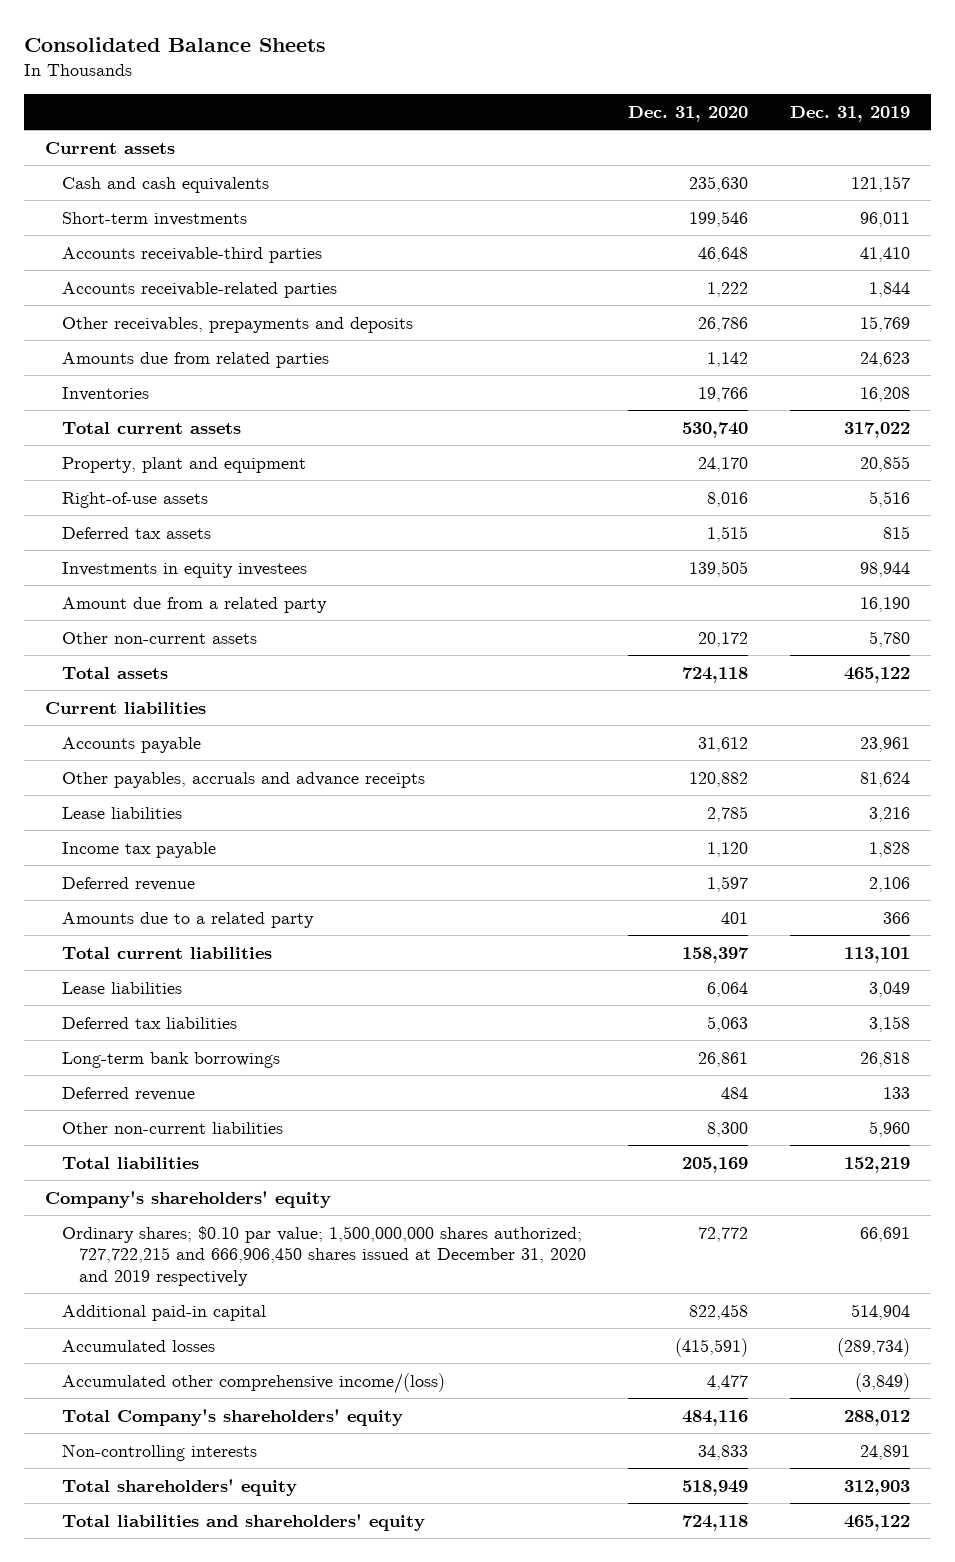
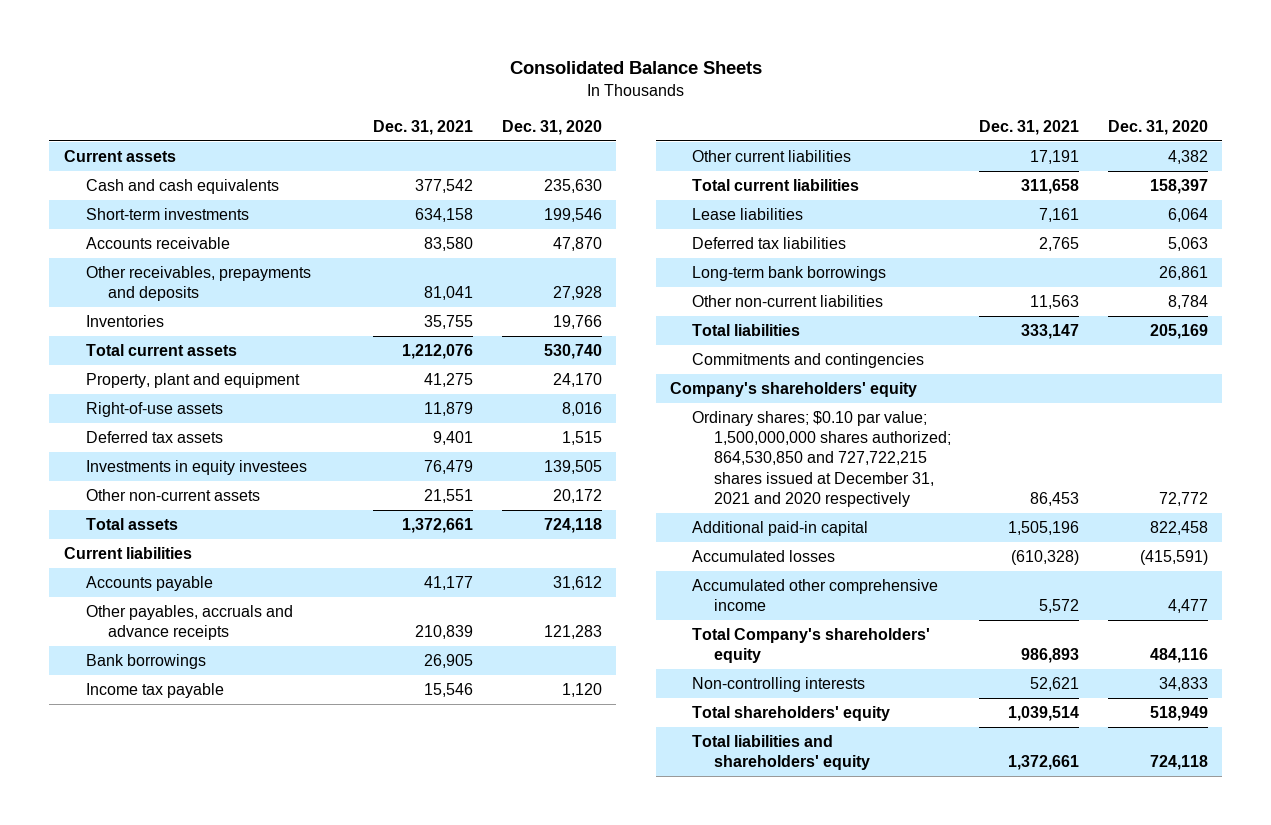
- | Dec. 31, 2020 | Dec. 31, 2019
+ | Dec. 31, 2021 | Dec. 31, 2020
- Accounts receivable-third parties | 46,648 | 41,410
- Accounts receivable-related parties | 1,222 | 1,844
- Other receivables, prepayments and deposits | 26,786 | 15,769
- Amounts due from related parties | 1,142 | 24,623
+ Accounts receivable | 83,580 | 47,870
+ Other receivables, prepayments and deposits | 81,041 | 27,928
- Amount due from a related party | | 16,190
- Other payables, accruals and advance receipts | 120,882 | 81,624
- Lease liabilities | 2,785 | 3,216
+ Other payables, accruals and advance receipts | 210,839 | 121,283
+ Bank borrowings | 26,905 |
- Deferred revenue | 1,597 | 2,106
- Amounts due to a related party | 401 | 366
+ Other current liabilities | 17,191 | 4,382
- Deferred revenue | 484 | 133
- Other non-current liabilities | 8,300 | 5,960
+ Other non-current liabilities | 11,563 | 8,784
+ Commitments and contingencies
- Ordinary shares; $0.10 par value; 1,500,000,000 shares authorized; 727,722,215 and 666,906,450 shares issued at December 31, 2020 and 2019 respectively | 72,772 | 66,691
+ Ordinary shares; $0.10 par value; 1,500,000,000 shares authorized; 864,530,850 and 727,722,215 shares issued at December 31, 2021 and 2020 respectively | 86,453 | 72,772
- Accumulated other comprehensive income/(loss) | 4,477 | (3,849)
+ Accumulated other comprehensive income | 5,572 | 4,477

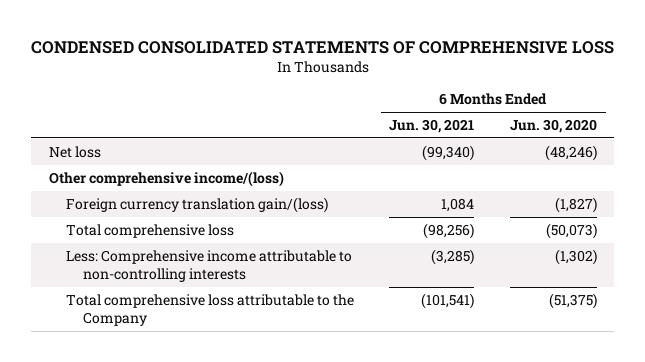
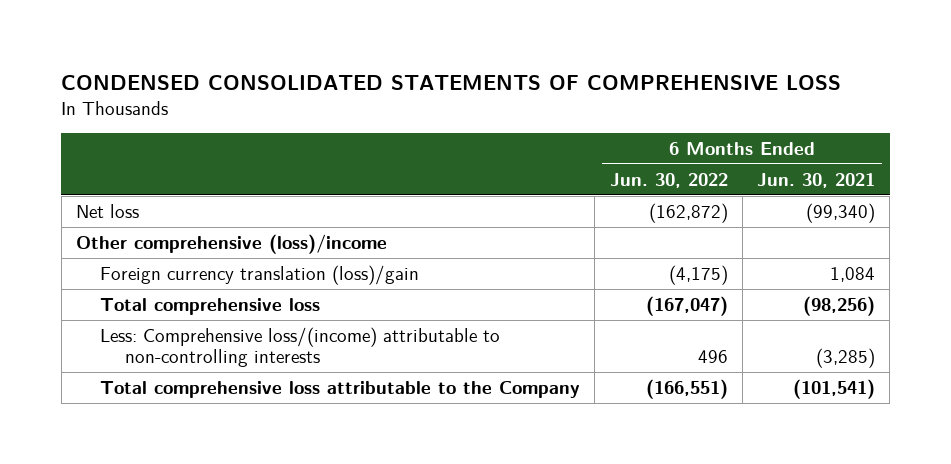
- | 6 Months Ended Jun. 30, 2021 | 6 Months Ended Jun. 30, 2020
+ | 6 Months Ended Jun. 30, 2022 | 6 Months Ended Jun. 30, 2021
- Other comprehensive income/(loss)
- Foreign currency translation gain/(loss) | 1,084 | (1,827)
+ Other comprehensive (loss)/income
+ Foreign currency translation (loss)/gain | (4,175) | 1,084
- Less: Comprehensive income attributable to non-controlling interests | (3,285) | (1,302)
+ Less: Comprehensive loss/(income) attributable to non-controlling interests | 496 | (3,285)

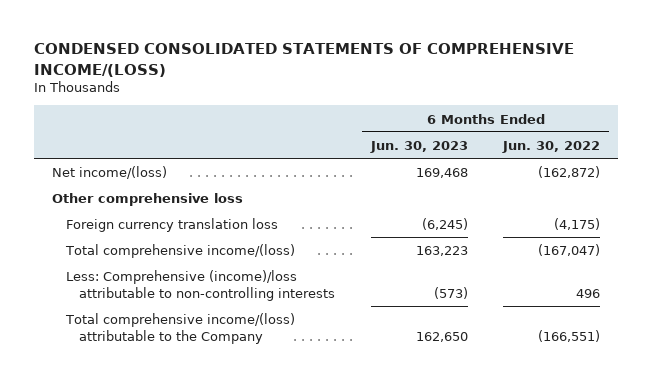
- CONDENSED CONSOLIDATED STATEMENTS OF COMPREHENSIVE LOSS
+ CONDENSED CONSOLIDATED STATEMENTS OF COMPREHENSIVE INCOME/(LOSS)
- | 6 Months Ended Jun. 30, 2022 | 6 Months Ended Jun. 30, 2021
+ | 6 Months Ended Jun. 30, 2023 | 6 Months Ended Jun. 30, 2022
- Net loss | (162,872) | (99,340)
- Other comprehensive (loss)/income
- Foreign currency translation (loss)/gain | (4,175) | 1,084
- Total comprehensive loss | (167,047) | (98,256)
- Less: Comprehensive loss/(income) attributable to non-controlling interests | 496 | (3,285)
- Total comprehensive loss attributable to the Company | (166,551) | (101,541)
+ Net income/(loss) | 169,468 | (162,872)
+ Other comprehensive loss
+ Foreign currency translation loss | (6,245) | (4,175)
+ Total comprehensive income/(loss) | 163,223 | (167,047)
+ Less: Comprehensive (income)/loss attributable to non-controlling interests | (573) | 496
+ Total comprehensive income/(loss) attributable to the Company | 162,650 | (166,551)

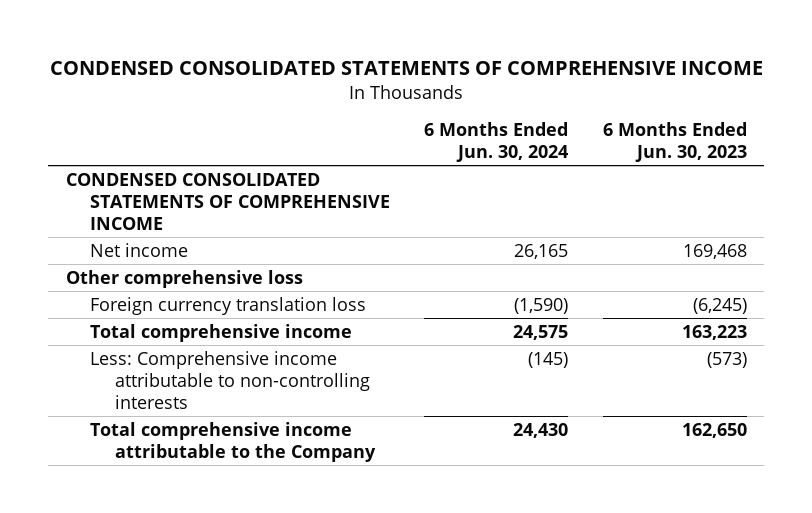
- CONDENSED CONSOLIDATED STATEMENTS OF COMPREHENSIVE INCOME/(LOSS)
+ CONDENSED CONSOLIDATED STATEMENTS OF COMPREHENSIVE INCOME
- | 6 Months Ended Jun. 30, 2023 | 6 Months Ended Jun. 30, 2022
+ | 6 Months Ended Jun. 30, 2024 | 6 Months Ended Jun. 30, 2023
- Net income/(loss) | 169,468 | (162,872)
+ CONDENSED CONSOLIDATED STATEMENTS OF COMPREHENSIVE INCOME
+ Net income | 26,165 | 169,468
- Total comprehensive income/(loss) | 163,223 | (167,047)
- Less: Comprehensive (income)/loss attributable to non-controlling interests | (573) | 496
- Total comprehensive income/(loss) attributable to the Company | 162,650 | (166,551)
+ Total comprehensive income | 24,575 | 163,223
+ Less: Comprehensive income attributable to non-controlling interests | (145) | (573)
+ Total comprehensive income attributable to the Company | 24,430 | 162,650

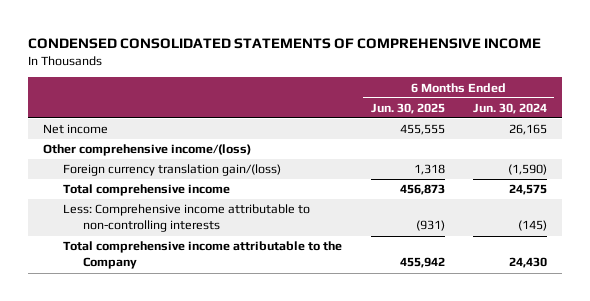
- | 6 Months Ended Jun. 30, 2024 | 6 Months Ended Jun. 30, 2023
+ | 6 Months Ended Jun. 30, 2025 | 6 Months Ended Jun. 30, 2024
- CONDENSED CONSOLIDATED STATEMENTS OF COMPREHENSIVE INCOME
- Other comprehensive loss
- Foreign currency translation loss | (1,590) | (6,245)
+ Other comprehensive income/(loss)
+ Foreign currency translation gain/(loss) | 1,318 | (1,590)

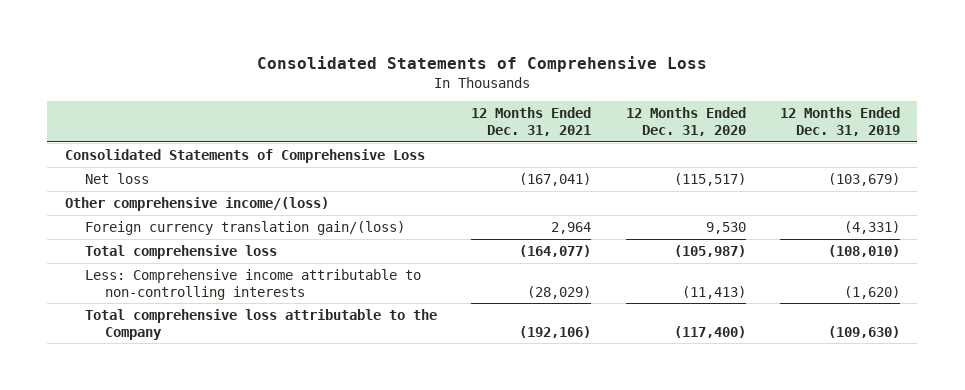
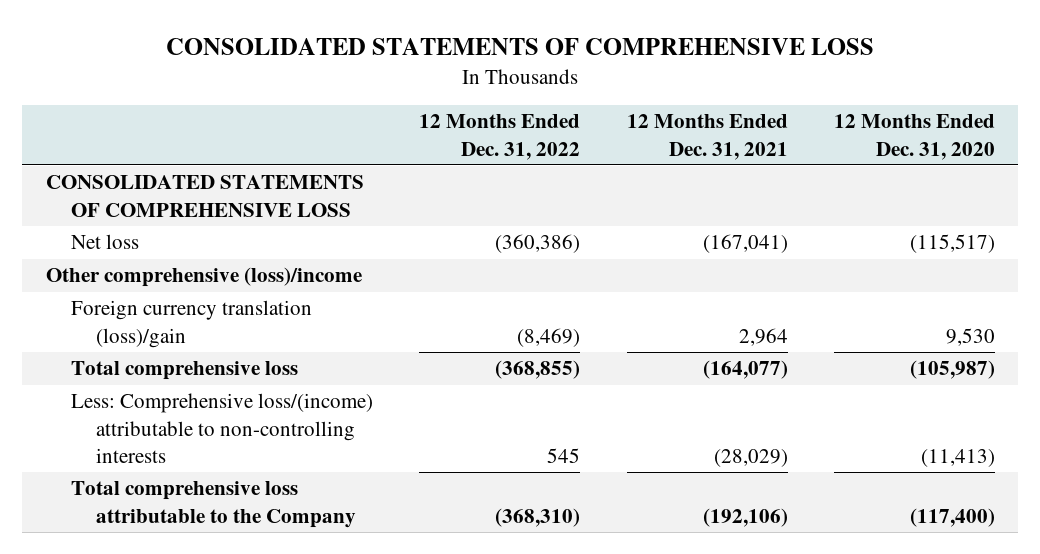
- Consolidated Statements of Comprehensive Loss
+ CONSOLIDATED STATEMENTS OF COMPREHENSIVE LOSS
- | 12 Months Ended Dec. 31, 2021 | 12 Months Ended Dec. 31, 2020 | 12 Months Ended Dec. 31, 2019
+ | 12 Months Ended Dec. 31, 2022 | 12 Months Ended Dec. 31, 2021 | 12 Months Ended Dec. 31, 2020
- Consolidated Statements of Comprehensive Loss
+ CONSOLIDATED STATEMENTS OF COMPREHENSIVE LOSS
- Other comprehensive income/(loss)
- Foreign currency translation gain/(loss) | 2,964 | 9,530 | (4,331)
+ Other comprehensive (loss)/income
+ Foreign currency translation (loss)/gain | (8,469) | 2,964 | 9,530
- Less: Comprehensive income attributable to non-controlling interests | (28,029) | (11,413) | (1,620)
+ Less: Comprehensive loss/(income) attributable to non-controlling interests | 545 | (28,029) | (11,413)

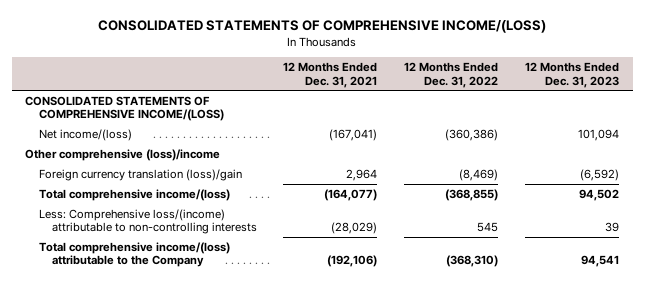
- CONSOLIDATED STATEMENTS OF COMPREHENSIVE LOSS
+ CONSOLIDATED STATEMENTS OF COMPREHENSIVE INCOME/(LOSS)
- | 12 Months Ended Dec. 31, 2022 | 12 Months Ended Dec. 31, 2021 | 12 Months Ended Dec. 31, 2020
+ | 12 Months Ended Dec. 31, 2021 | 12 Months Ended Dec. 31, 2022 | 12 Months Ended Dec. 31, 2023
- CONSOLIDATED STATEMENTS OF COMPREHENSIVE LOSS
- Net loss | (360,386) | (167,041) | (115,517)
+ CONSOLIDATED STATEMENTS OF COMPREHENSIVE INCOME/(LOSS)
+ Net income/(loss) | (167,041) | (360,386) | 101,094
- Total comprehensive loss | (368,855) | (164,077) | (105,987)
+ Total comprehensive income/(loss) | (164,077) | (368,855) | 94,502
- Total comprehensive loss attributable to the Company | (368,310) | (192,106) | (117,400)
+ Total comprehensive income/(loss) attributable to the Company | (192,106) | (368,310) | 94,541

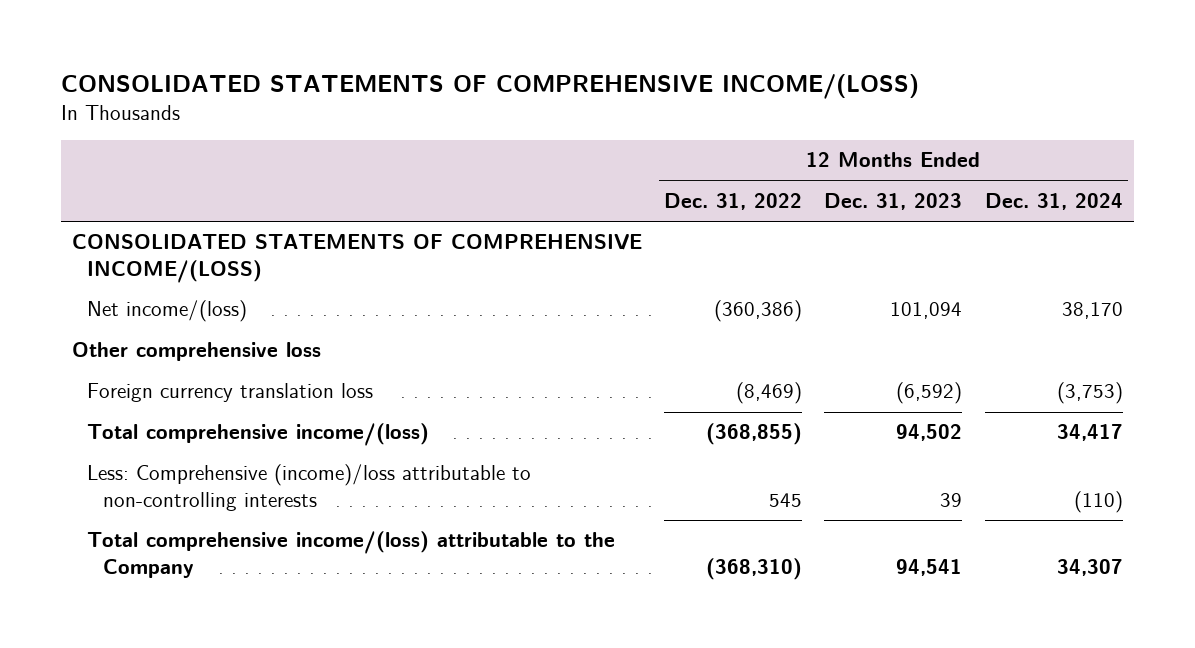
- | 12 Months Ended Dec. 31, 2021 | 12 Months Ended Dec. 31, 2022 | 12 Months Ended Dec. 31, 2023
+ | 12 Months Ended Dec. 31, 2022 | 12 Months Ended Dec. 31, 2023 | 12 Months Ended Dec. 31, 2024
- Other comprehensive (loss)/income
- Foreign currency translation (loss)/gain | 2,964 | (8,469) | (6,592)
+ Other comprehensive loss
+ Foreign currency translation loss | (8,469) | (6,592) | (3,753)
- Less: Comprehensive loss/(income) attributable to non-controlling interests | (28,029) | 545 | 39
+ Less: Comprehensive (income)/loss attributable to non-controlling interests | 545 | 39 | (110)

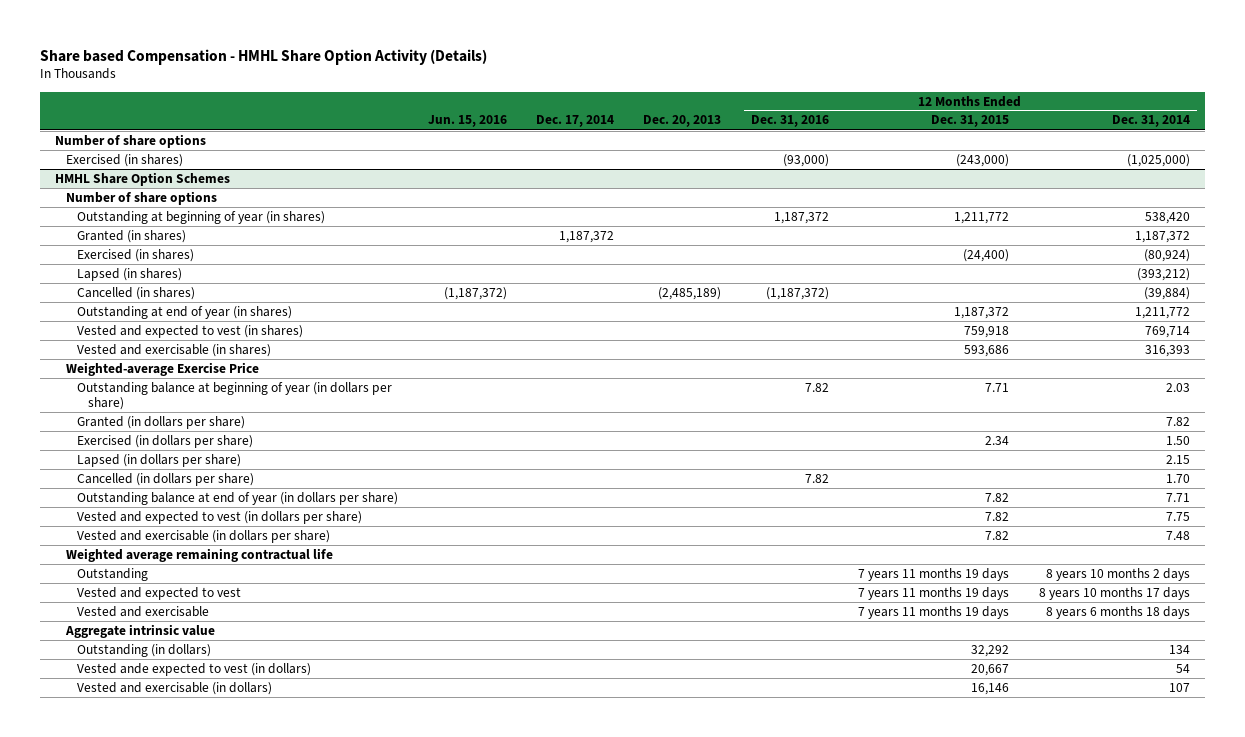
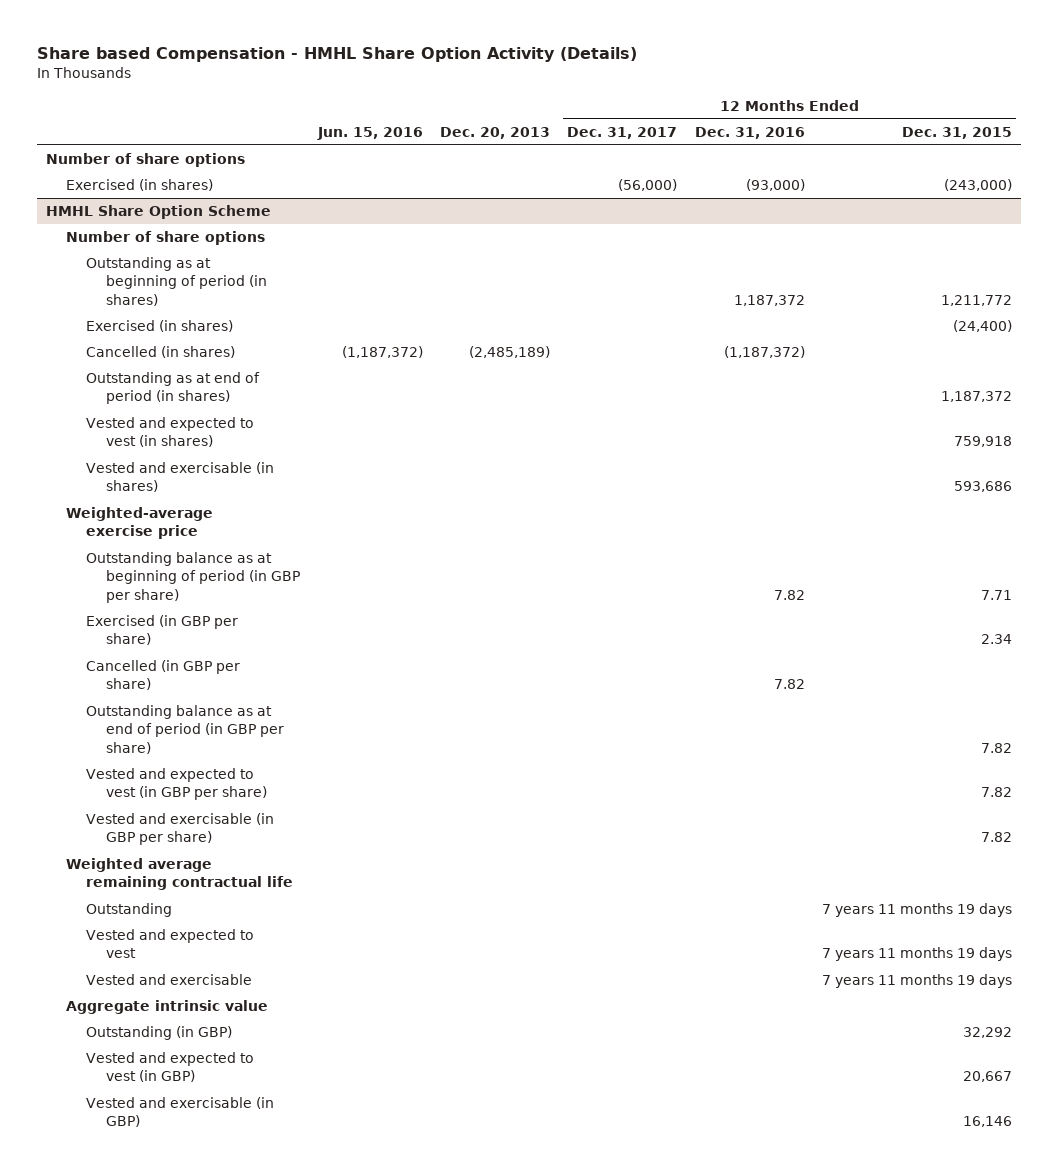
- | Jun. 15, 2016 | Dec. 17, 2014 | Dec. 20, 2013 | 12 Months Ended Dec. 31, 2016 | 12 Months Ended Dec. 31, 2015 | 12 Months Ended Dec. 31, 2014
+ | Jun. 15, 2016 | Dec. 20, 2013 | 12 Months Ended Dec. 31, 2017 | 12 Months Ended Dec. 31, 2016 | 12 Months Ended Dec. 31, 2015
- HMHL Share Option Schemes
+ HMHL Share Option Scheme
- Outstanding at beginning of year (in shares) | | | | 1,187,372 | 1,211,772 | 538,420
- Granted (in shares) | | 1,187,372 | | | | 1,187,372
+ Outstanding as at beginning of period (in shares) | | | | 1,187,372 | 1,211,772
- Lapsed (in shares) | | | | | | (393,212)
- Outstanding at end of year (in shares) | | | | | 1,187,372 | 1,211,772
+ Outstanding as at end of period (in shares) | | | | | 1,187,372
- Weighted-average Exercise Price
- Outstanding balance at beginning of year (in dollars per share) | | | | 7.82 | 7.71 | 2.03
- Granted (in dollars per share) | | | | | | 7.82
- Exercised (in dollars per share) | | | | | 2.34 | 1.50
- Lapsed (in dollars per share) | | | | | | 2.15
- Cancelled (in dollars per share) | | | | 7.82 | | 1.70
- Outstanding balance at end of year (in dollars per share) | | | | | 7.82 | 7.71
- Vested and expected to vest (in dollars per share) | | | | | 7.82 | 7.75
- Vested and exercisable (in dollars per share) | | | | | 7.82 | 7.48
+ Weighted-average exercise price
+ Outstanding balance as at beginning of period (in GBP per share) | | | | 7.82 | 7.71
+ Exercised (in GBP per share) | | | | | 2.34
+ Cancelled (in GBP per share) | | | | 7.82 |
+ Outstanding balance as at end of period (in GBP per share) | | | | | 7.82
+ Vested and expected to vest (in GBP per share) | | | | | 7.82
+ Vested and exercisable (in GBP per share) | | | | | 7.82
- Outstanding (in dollars) | | | | | 32,292 | 134
- Vested ande expected to vest (in dollars) | | | | | 20,667 | 54
- Vested and exercisable (in dollars) | | | | | 16,146 | 107
+ Outstanding (in GBP) | | | | | 32,292
+ Vested and expected to vest (in GBP) | | | | | 20,667
+ Vested and exercisable (in GBP) | | | | | 16,146

